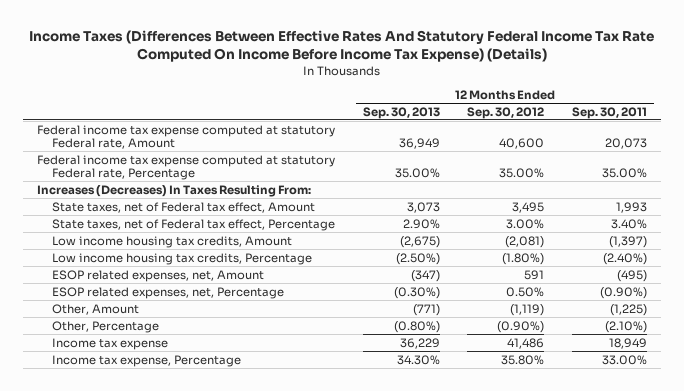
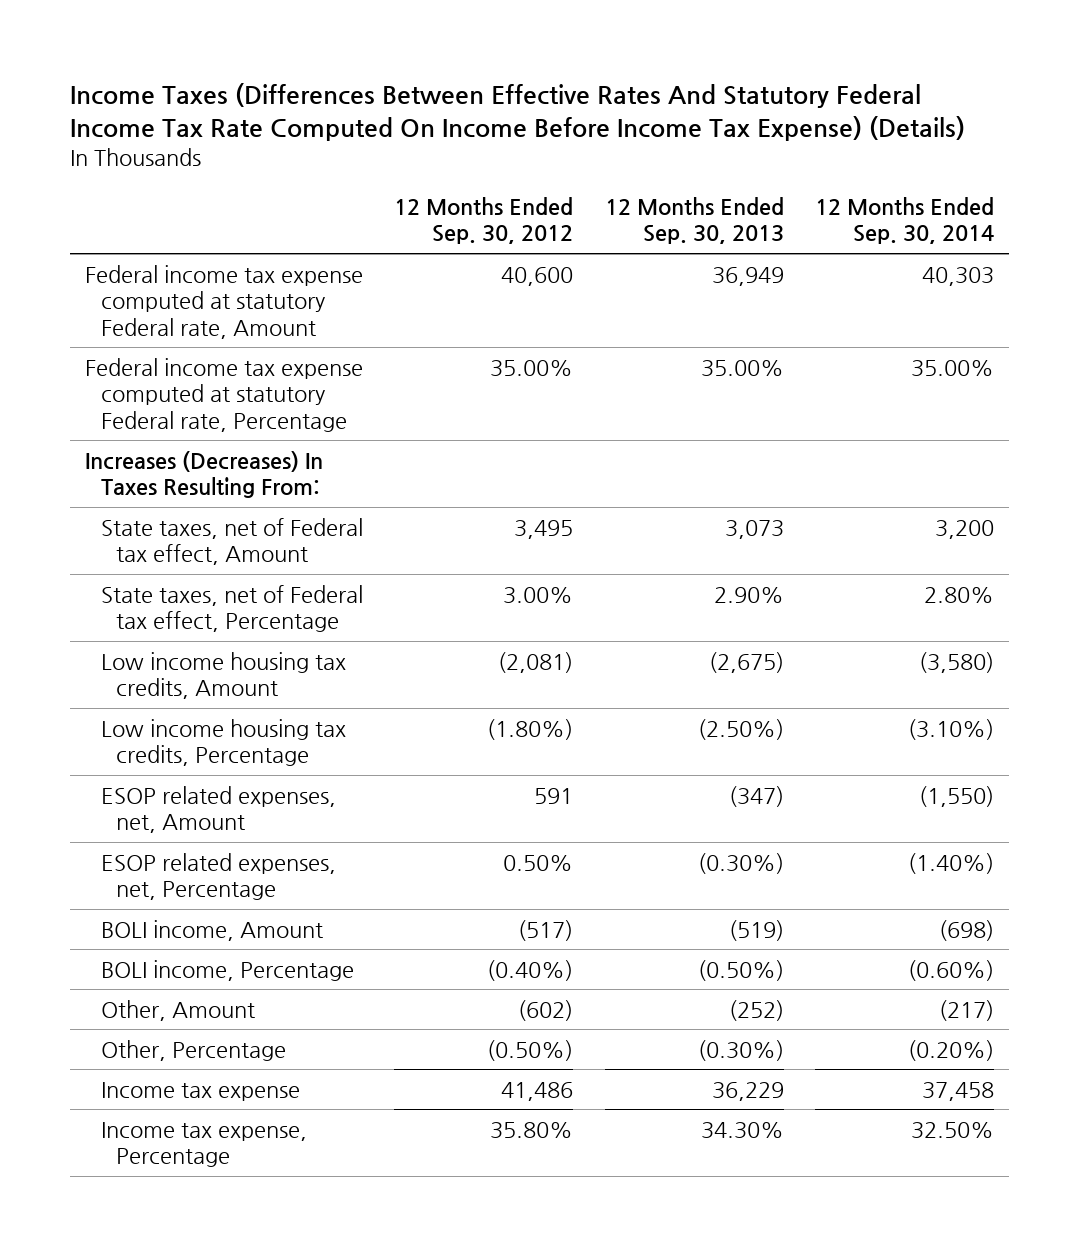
- | 12 Months Ended Sep. 30, 2013 | 12 Months Ended Sep. 30, 2012 | 12 Months Ended Sep. 30, 2011
+ | 12 Months Ended Sep. 30, 2012 | 12 Months Ended Sep. 30, 2013 | 12 Months Ended Sep. 30, 2014
- Other, Amount | (771) | (1,119) | (1,225)
- Other, Percentage | (0.80%) | (0.90%) | (2.10%)
+ BOLI income, Amount | (517) | (519) | (698)
+ BOLI income, Percentage | (0.40%) | (0.50%) | (0.60%)
+ Other, Amount | (602) | (252) | (217)
+ Other, Percentage | (0.50%) | (0.30%) | (0.20%)

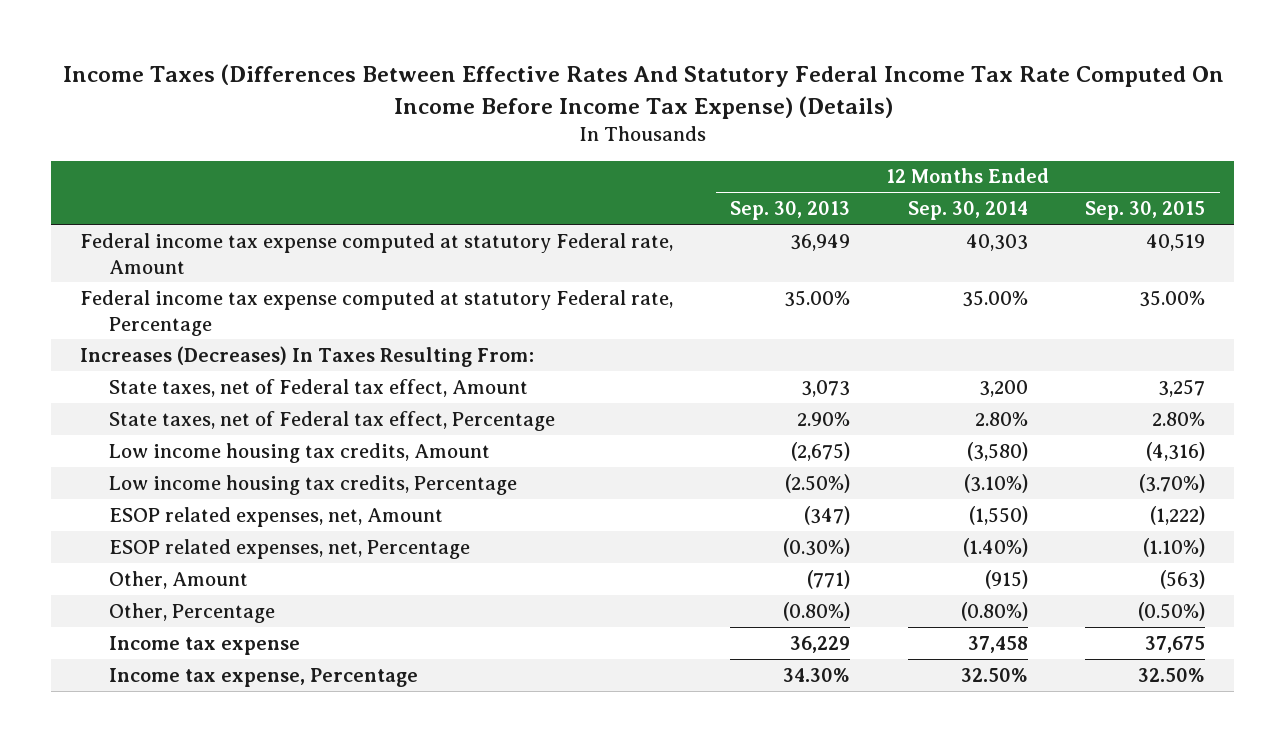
- | 12 Months Ended Sep. 30, 2012 | 12 Months Ended Sep. 30, 2013 | 12 Months Ended Sep. 30, 2014
+ | 12 Months Ended Sep. 30, 2013 | 12 Months Ended Sep. 30, 2014 | 12 Months Ended Sep. 30, 2015
- BOLI income, Amount | (517) | (519) | (698)
- BOLI income, Percentage | (0.40%) | (0.50%) | (0.60%)
- Other, Amount | (602) | (252) | (217)
- Other, Percentage | (0.50%) | (0.30%) | (0.20%)
+ Other, Amount | (771) | (915) | (563)
+ Other, Percentage | (0.80%) | (0.80%) | (0.50%)

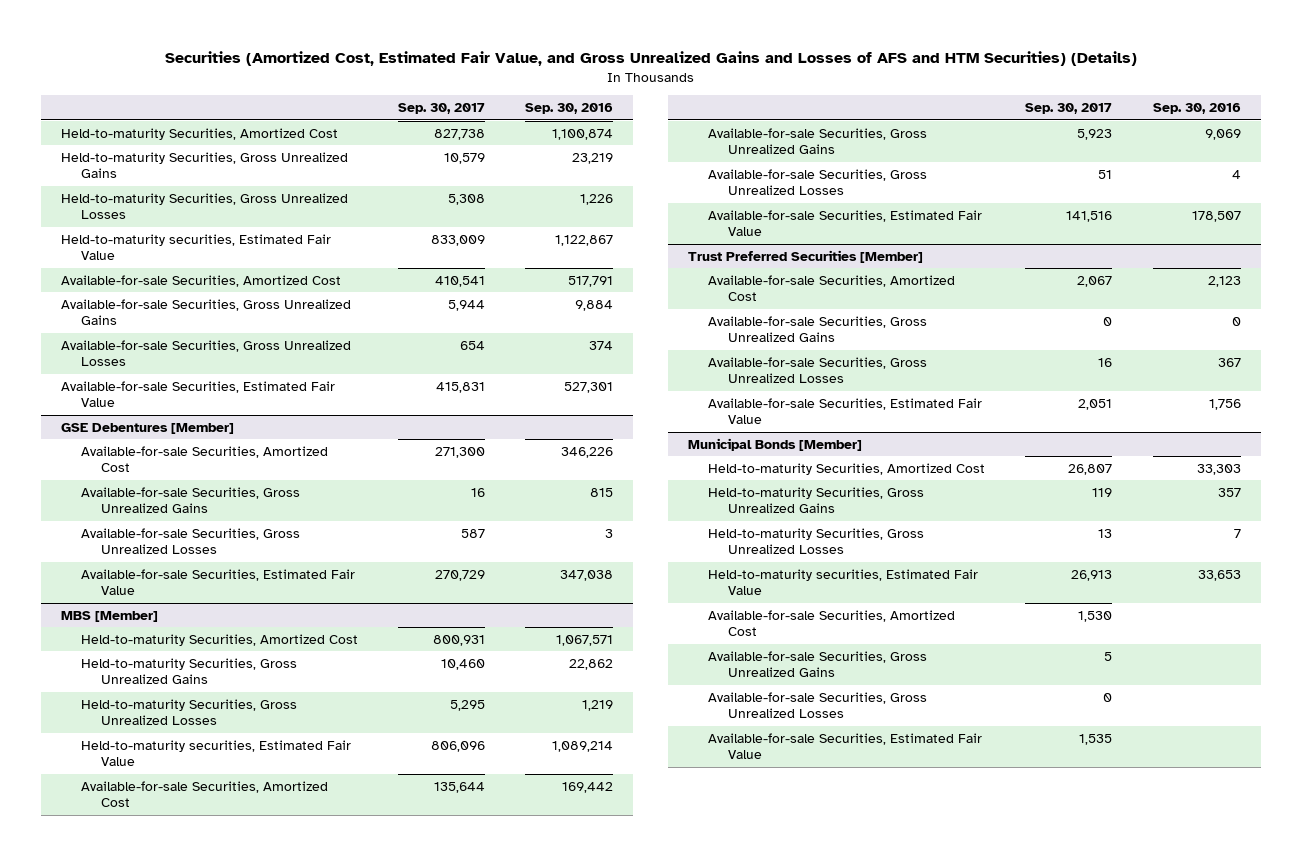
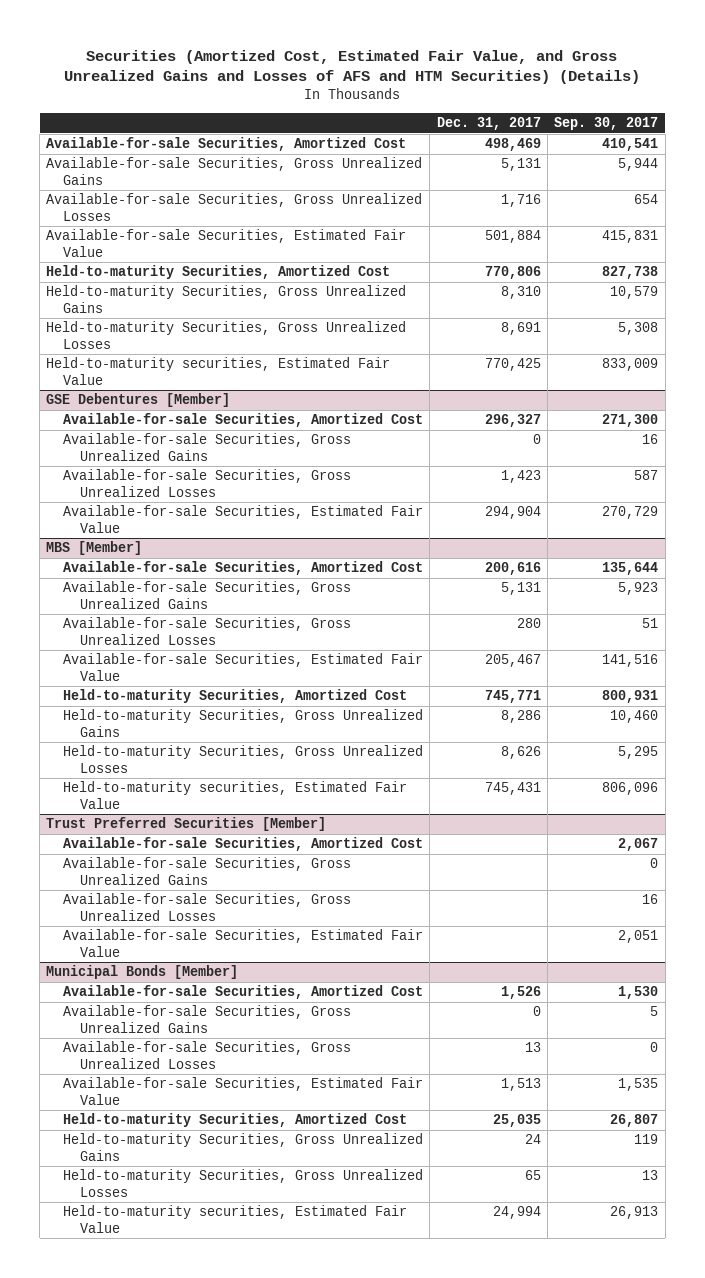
- | Sep. 30, 2017 | Sep. 30, 2016
+ | Dec. 31, 2017 | Sep. 30, 2017
moved down: Held-to-maturity Securities, Amortized Cost | 770,806 | 827,738
moved down: Held-to-maturity Securities, Gross Unrealized Gains | 8,310 | 10,579
moved down: Held-to-maturity Securities, Gross Unrealized Losses | 8,691 | 5,308
moved down: Held-to-maturity securities, Estimated Fair Value | 770,425 | 833,009
@ MBS [Member]
moved down: Held-to-maturity Securities, Amortized Cost | 745,771 | 800,931
moved down: Held-to-maturity Securities, Gross Unrealized Gains | 8,286 | 10,460
moved down: Held-to-maturity Securities, Gross Unrealized Losses | 8,626 | 5,295
moved down: Held-to-maturity securities, Estimated Fair Value | 745,431 | 806,096
@ Municipal Bonds [Member]
moved down: Held-to-maturity Securities, Amortized Cost | 25,035 | 26,807
moved down: Held-to-maturity Securities, Gross Unrealized Gains | 24 | 119
moved down: Held-to-maturity Securities, Gross Unrealized Losses | 65 | 13
moved down: Held-to-maturity securities, Estimated Fair Value | 24,994 | 26,913

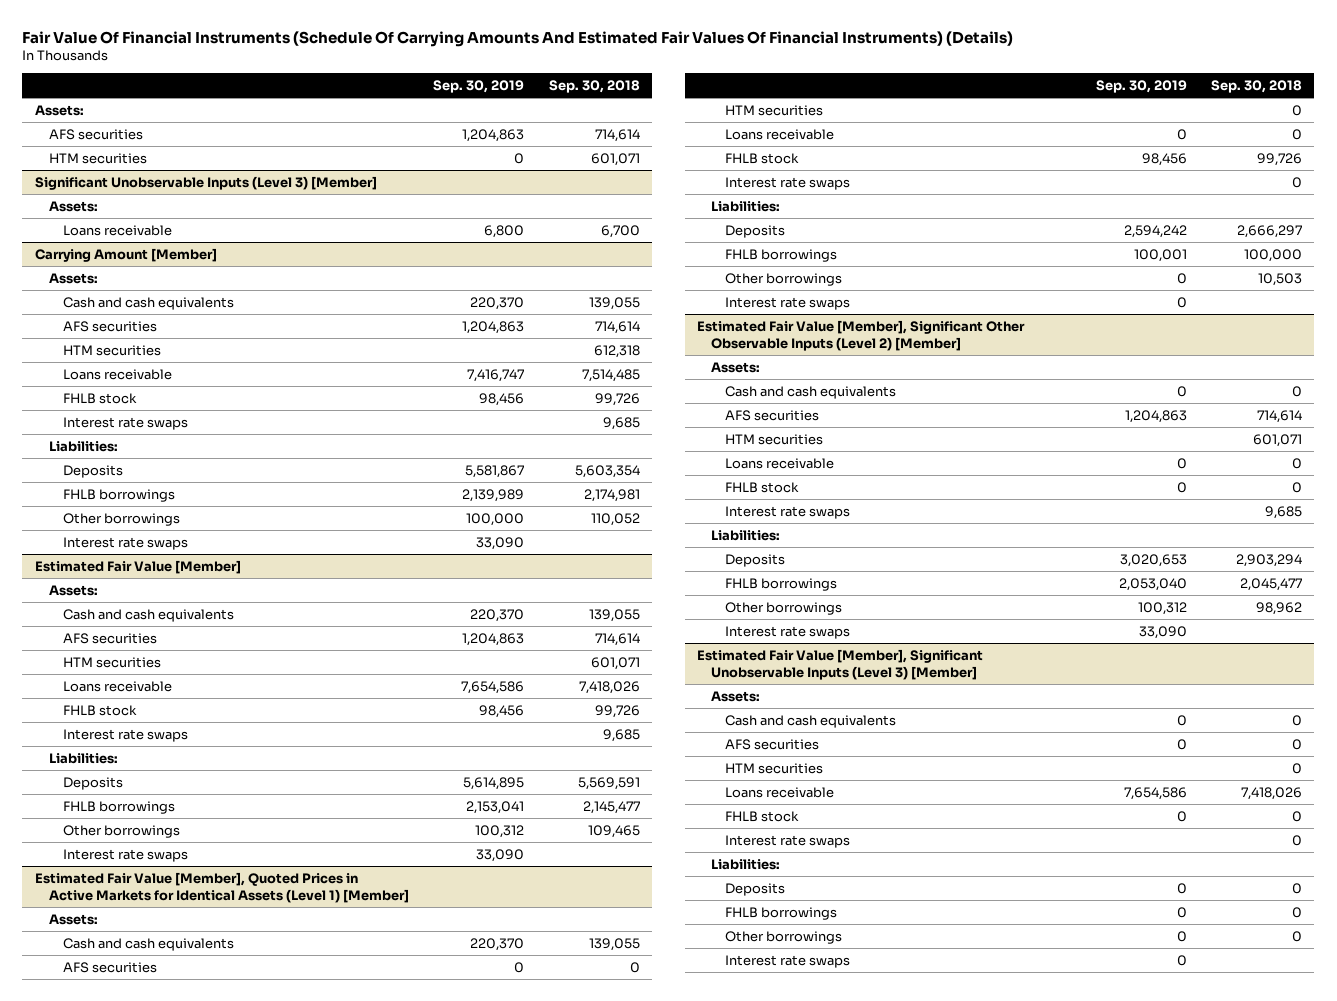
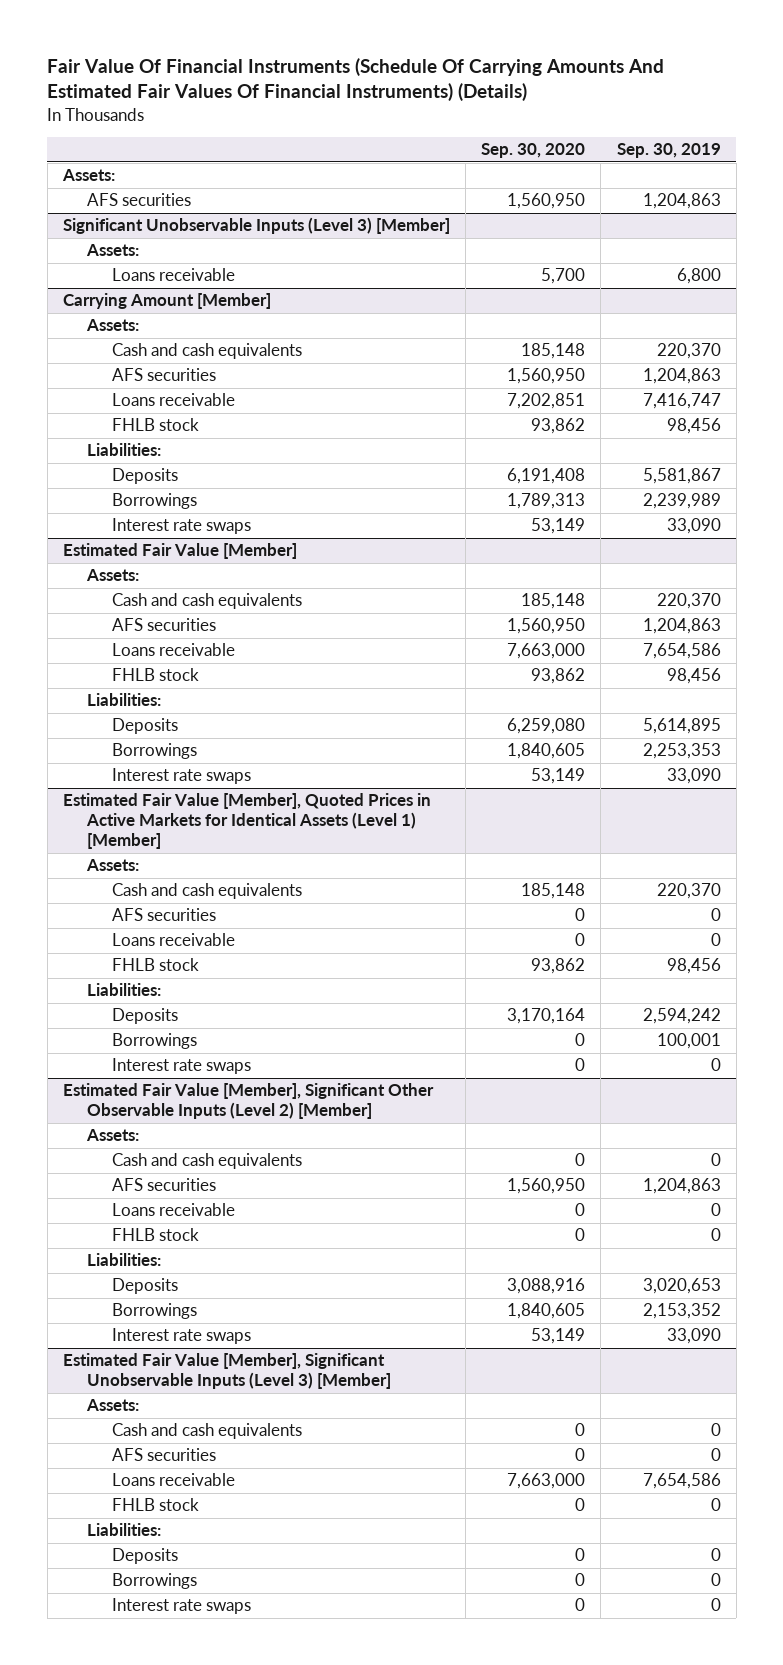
- | Sep. 30, 2019 | Sep. 30, 2018
+ | Sep. 30, 2020 | Sep. 30, 2019
- HTM securities | 0 | 601,071
@ Carrying Amount [Member]
- HTM securities | | 612,318
- Interest rate swaps | | 9,685
- FHLB borrowings | 2,139,989 | 2,174,981
- Other borrowings | 100,000 | 110,052
+ Borrowings | 1,789,313 | 2,239,989
@ Estimated Fair Value [Member]
- HTM securities | | 601,071
- Interest rate swaps | | 9,685
- FHLB borrowings | 2,153,041 | 2,145,477
- Other borrowings | 100,312 | 109,465
+ Borrowings | 1,840,605 | 2,253,353
@ Estimated Fair Value [Member], Quoted Prices in Active Markets for Identical Assets (Level 1) [Member]
- HTM securities | | 0
- Interest rate swaps | | 0
- FHLB borrowings | 100,001 | 100,000
- Other borrowings | 0 | 10,503
+ Borrowings | 0 | 100,001
@ Estimated Fair Value [Member], Significant Other Observable Inputs (Level 2) [Member]
- HTM securities | | 601,071
- Interest rate swaps | | 9,685
- FHLB borrowings | 2,053,040 | 2,045,477
- Other borrowings | 100,312 | 98,962
+ Borrowings | 1,840,605 | 2,153,352
@ Estimated Fair Value [Member], Significant Unobservable Inputs (Level 3) [Member]
- HTM securities | | 0
- Interest rate swaps | | 0
- FHLB borrowings | 0 | 0
- Other borrowings | 0 | 0
+ Borrowings | 0 | 0

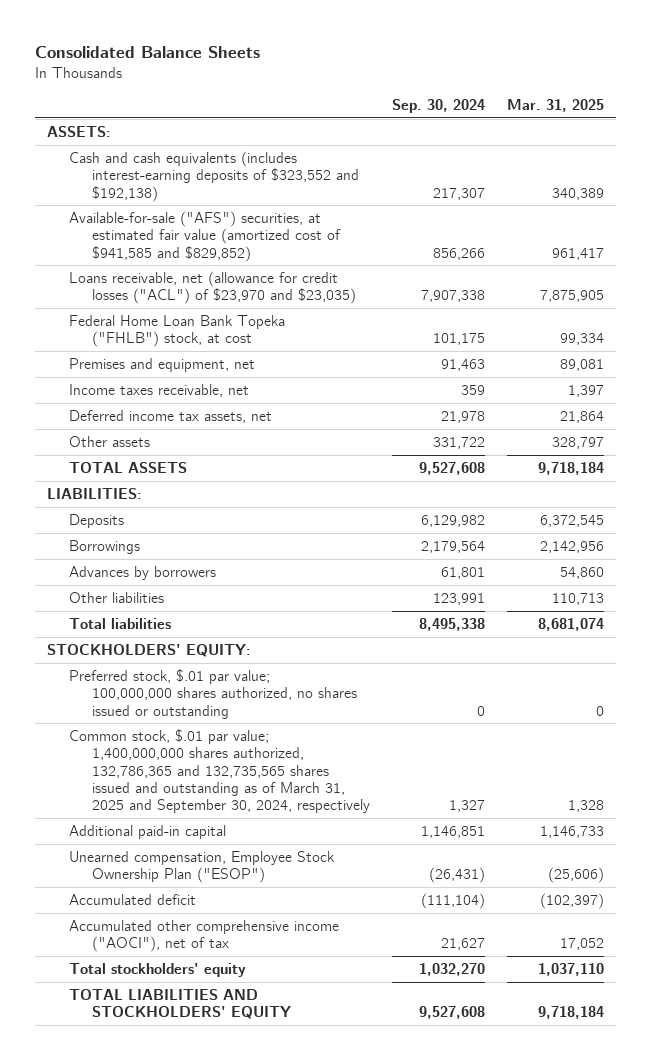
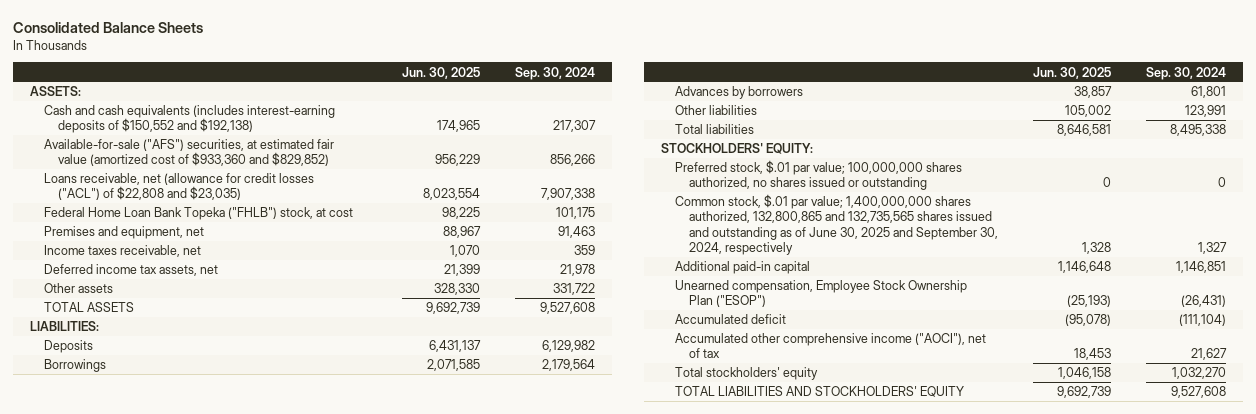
- | Sep. 30, 2024 | Mar. 31, 2025
+ | Jun. 30, 2025 | Sep. 30, 2024
- Cash and cash equivalents (includes interest-earning deposits of $323,552 and $192,138) | 217,307 | 340,389
- Available-for-sale ("AFS") securities, at estimated fair value (amortized cost of $941,585 and $829,852) | 856,266 | 961,417
- Loans receivable, net (allowance for credit losses ("ACL") of $23,970 and $23,035) | 7,907,338 | 7,875,905
+ Cash and cash equivalents (includes interest-earning deposits of $150,552 and $192,138) | 174,965 | 217,307
+ Available-for-sale ("AFS") securities, at estimated fair value (amortized cost of $933,360 and $829,852) | 956,229 | 856,266
+ Loans receivable, net (allowance for credit losses ("ACL") of $22,808 and $23,035) | 8,023,554 | 7,907,338
- Common stock, $.01 par value; 1,400,000,000 shares authorized, 132,786,365 and 132,735,565 shares issued and outstanding as of March 31, 2025 and September 30, 2024, respectively | 1,327 | 1,328
+ Common stock, $.01 par value; 1,400,000,000 shares authorized, 132,800,865 and 132,735,565 shares issued and outstanding as of June 30, 2025 and September 30, 2024, respectively | 1,328 | 1,327

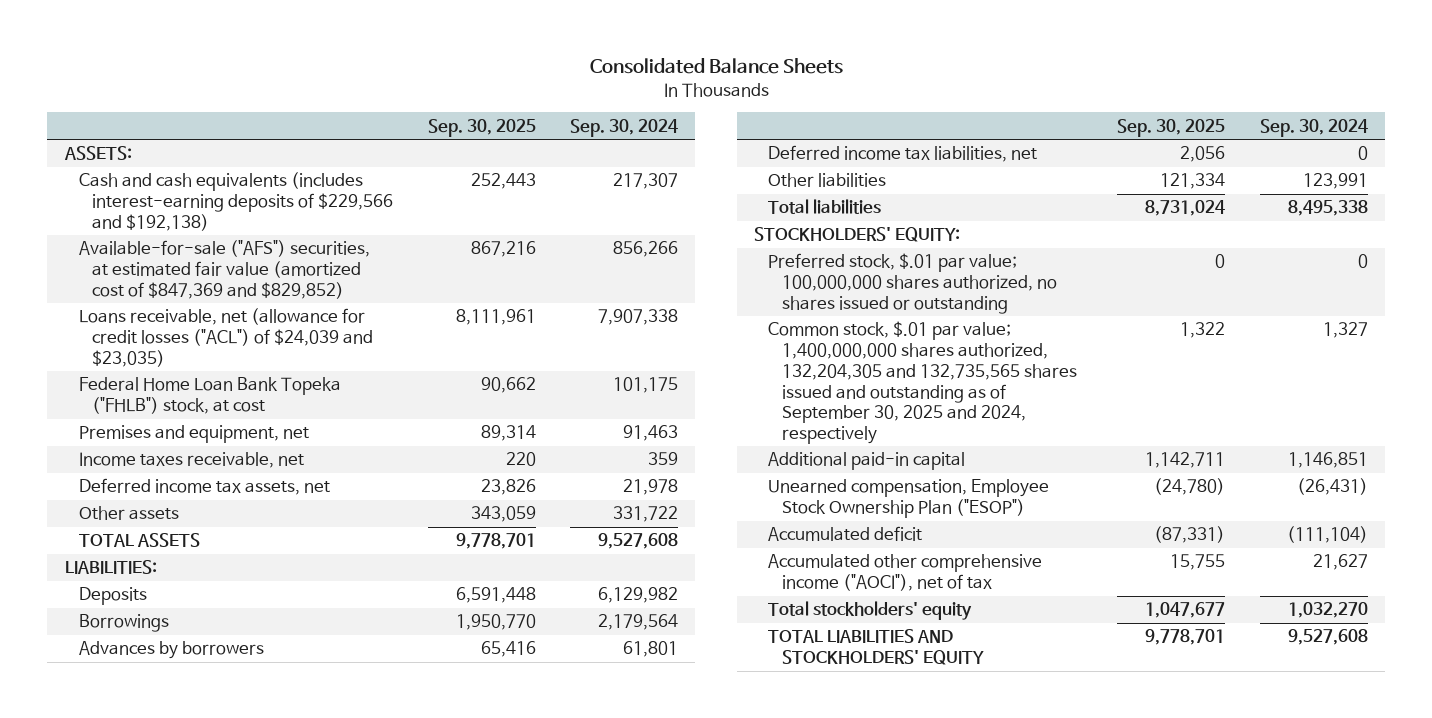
- | Jun. 30, 2025 | Sep. 30, 2024
+ | Sep. 30, 2025 | Sep. 30, 2024
- Cash and cash equivalents (includes interest-earning deposits of $150,552 and $192,138) | 174,965 | 217,307
- Available-for-sale ("AFS") securities, at estimated fair value (amortized cost of $933,360 and $829,852) | 956,229 | 856,266
- Loans receivable, net (allowance for credit losses ("ACL") of $22,808 and $23,035) | 8,023,554 | 7,907,338
+ Cash and cash equivalents (includes interest-earning deposits of $229,566 and $192,138) | 252,443 | 217,307
+ Available-for-sale ("AFS") securities, at estimated fair value (amortized cost of $847,369 and $829,852) | 867,216 | 856,266
+ Loans receivable, net (allowance for credit losses ("ACL") of $24,039 and $23,035) | 8,111,961 | 7,907,338
+ Deferred income tax liabilities, net | 2,056 | 0
- Common stock, $.01 par value; 1,400,000,000 shares authorized, 132,800,865 and 132,735,565 shares issued and outstanding as of June 30, 2025 and September 30, 2024, respectively | 1,328 | 1,327
+ Common stock, $.01 par value; 1,400,000,000 shares authorized, 132,204,305 and 132,735,565 shares issued and outstanding as of September 30, 2025 and 2024, respectively | 1,322 | 1,327

